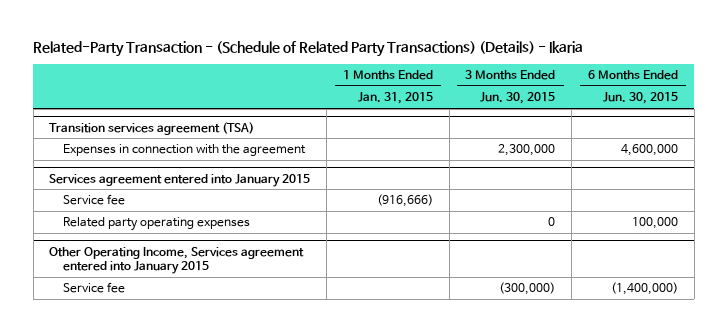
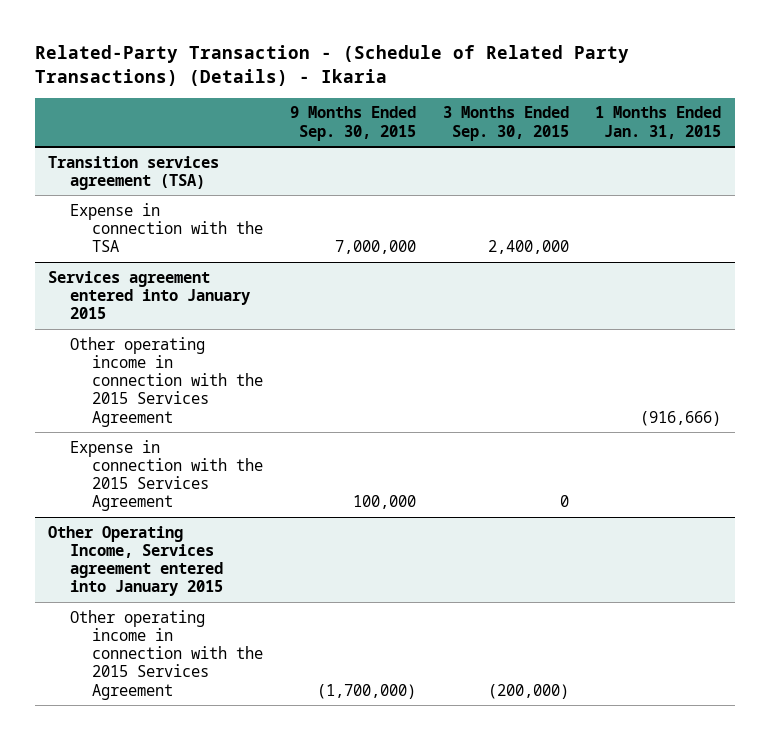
- | 1 Months Ended Jan. 31, 2015 | 3 Months Ended Jun. 30, 2015 | 6 Months Ended Jun. 30, 2015
+ | 9 Months Ended Sep. 30, 2015 | 3 Months Ended Sep. 30, 2015 | 1 Months Ended Jan. 31, 2015
@ Transition services agreement (TSA)
- Expenses in connection with the agreement | | 2,300,000 | 4,600,000
+ Expense in connection with the TSA | 7,000,000 | 2,400,000 |
@ Services agreement entered into January 2015
- Service fee | (916,666) | |
- Related party operating expenses | | 0 | 100,000
+ Other operating income in connection with the 2015 Services Agreement | | | (916,666)
+ Expense in connection with the 2015 Services Agreement | 100,000 | 0 |
@ Other Operating Income, Services agreement entered into January 2015
- Service fee | | (300,000) | (1,400,000)
+ Other operating income in connection with the 2015 Services Agreement | (1,700,000) | (200,000) |

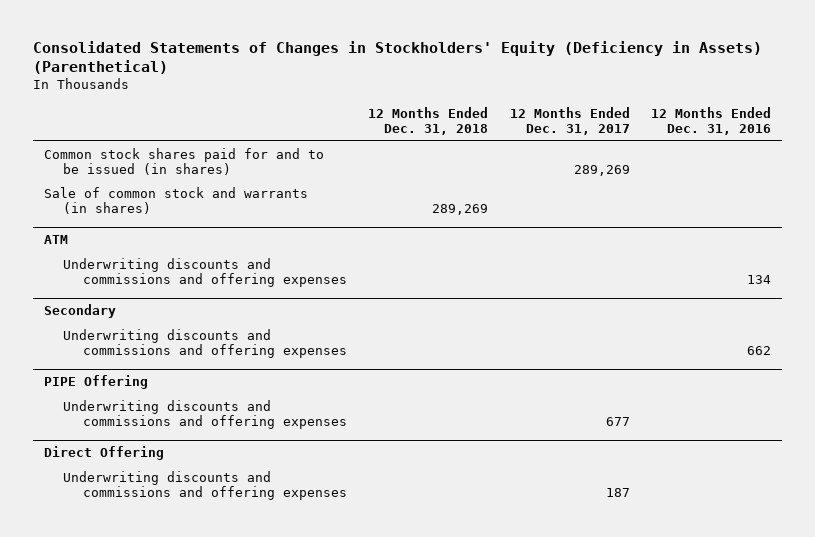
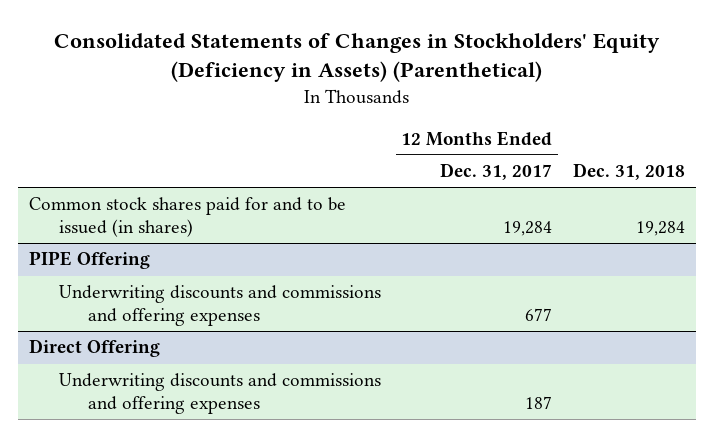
- | 12 Months Ended Dec. 31, 2018 | 12 Months Ended Dec. 31, 2017 | 12 Months Ended Dec. 31, 2016
+ | 12 Months Ended Dec. 31, 2017 | Dec. 31, 2018
- Common stock shares paid for and to be issued (in shares) | | 289,269 |
- Sale of common stock and warrants (in shares) | 289,269 | |
- ATM
- Underwriting discounts and commissions and offering expenses | | | 134
- Secondary
- Underwriting discounts and commissions and offering expenses | | | 662
+ Common stock shares paid for and to be issued (in shares) | 19,284 | 19,284

